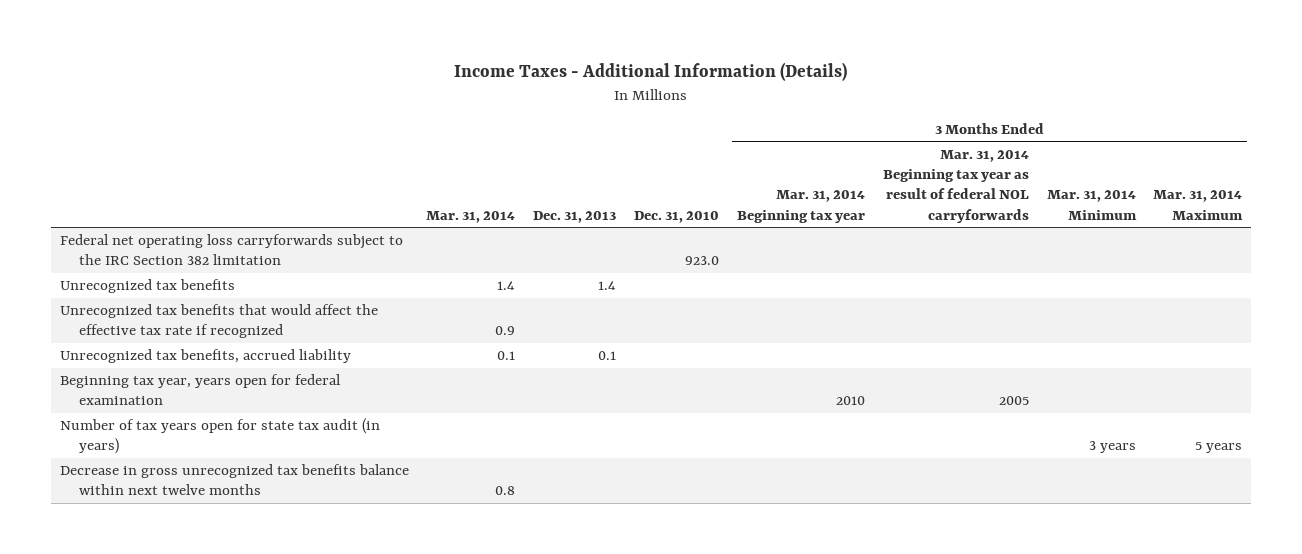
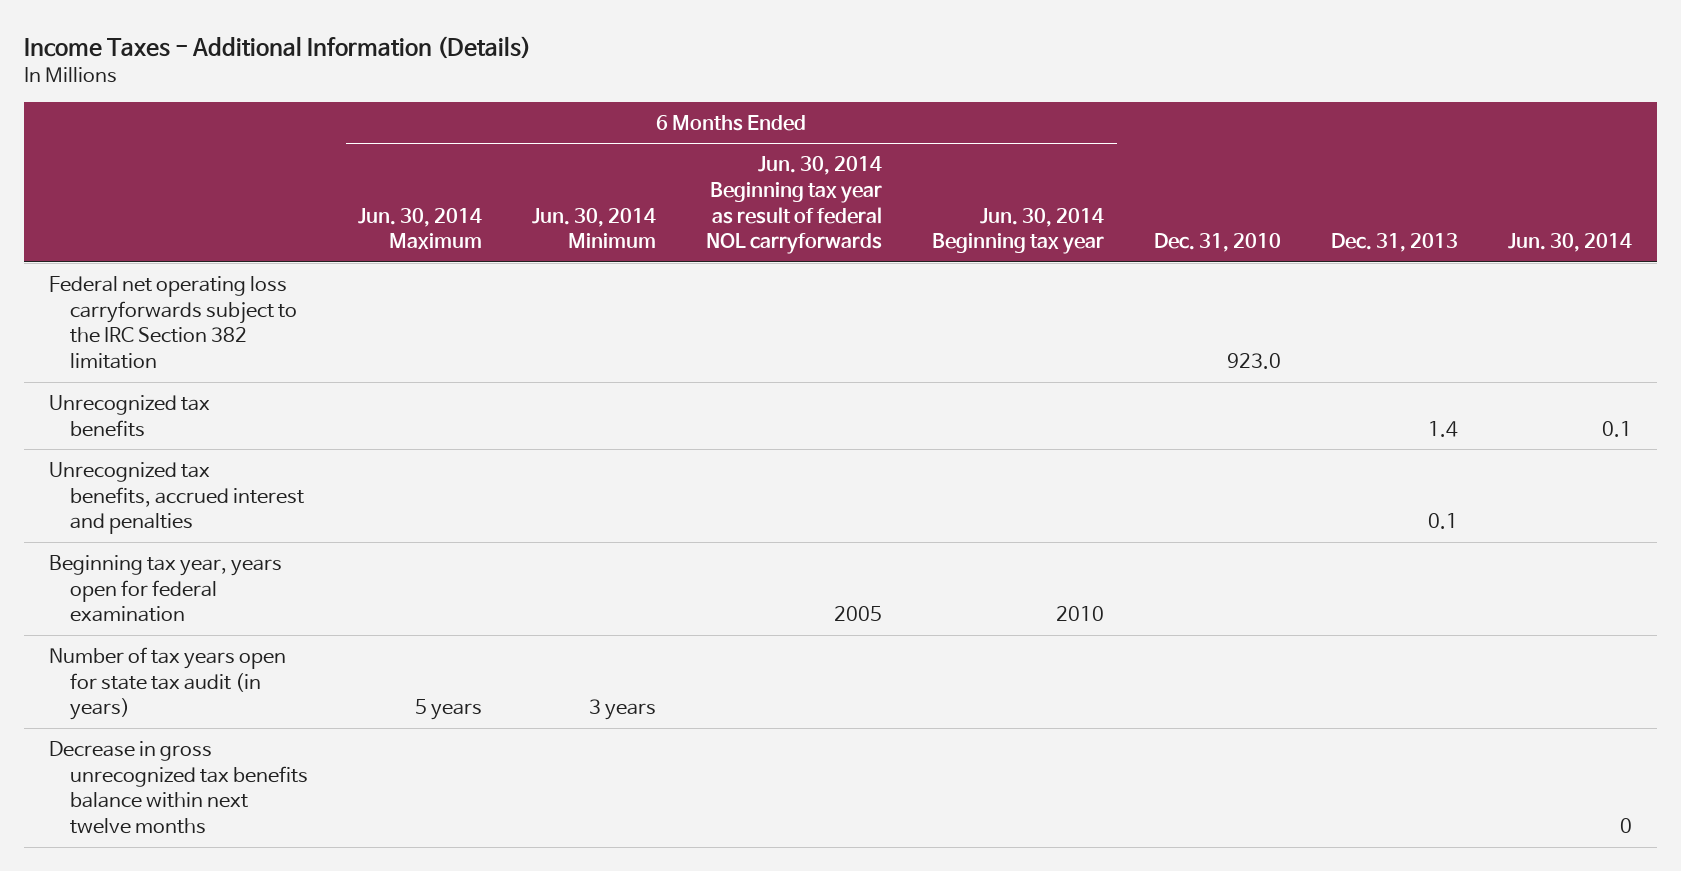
- | Mar. 31, 2014 | Dec. 31, 2013 | Dec. 31, 2010 | 3 Months Ended Mar. 31, 2014 Beginning tax year | 3 Months Ended Mar. 31, 2014 Beginning tax year as result of federal NOL carryforwards | 3 Months Ended Mar. 31, 2014 Minimum | 3 Months Ended Mar. 31, 2014 Maximum
+ | 6 Months Ended Jun. 30, 2014 Maximum | 6 Months Ended Jun. 30, 2014 Minimum | 6 Months Ended Jun. 30, 2014 Beginning tax year as result of federal NOL carryforwards | 6 Months Ended Jun. 30, 2014 Beginning tax year | Dec. 31, 2010 | Dec. 31, 2013 | Jun. 30, 2014
- Unrecognized tax benefits that would affect the effective tax rate if recognized | 0.9 | | | | | |
- Unrecognized tax benefits, accrued liability | 0.1 | 0.1 | | | | |
+ Unrecognized tax benefits, accrued interest and penalties | | | | | | 0.1 |

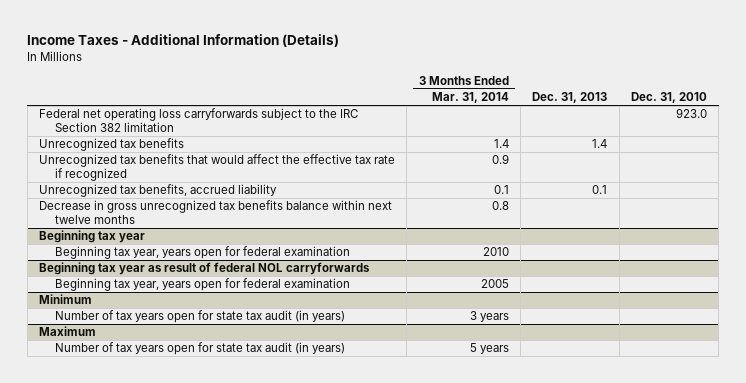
- | 6 Months Ended Jun. 30, 2014 Maximum | 6 Months Ended Jun. 30, 2014 Minimum | 6 Months Ended Jun. 30, 2014 Beginning tax year as result of federal NOL carryforwards | 6 Months Ended Jun. 30, 2014 Beginning tax year | Dec. 31, 2010 | Dec. 31, 2013 | Jun. 30, 2014
+ | 3 Months Ended Mar. 31, 2014 | Dec. 31, 2013 | Dec. 31, 2010
- Unrecognized tax benefits, accrued interest and penalties | | | | | | 0.1 |
- Beginning tax year, years open for federal examination | | | 2005 | 2010 | | |
- Number of tax years open for state tax audit (in years) | 5 years | 3 years | | | | |
+ Unrecognized tax benefits that would affect the effective tax rate if recognized | 0.9 | |
+ Unrecognized tax benefits, accrued liability | 0.1 | 0.1 |
+ Beginning tax year
+ Beginning tax year, years open for federal examination | 2010 | |
+ Beginning tax year as result of federal NOL carryforwards
+ Beginning tax year, years open for federal examination | 2005 | |
+ Minimum
+ Number of tax years open for state tax audit (in years) | 3 years | |
+ Maximum
+ Number of tax years open for state tax audit (in years) | 5 years | |

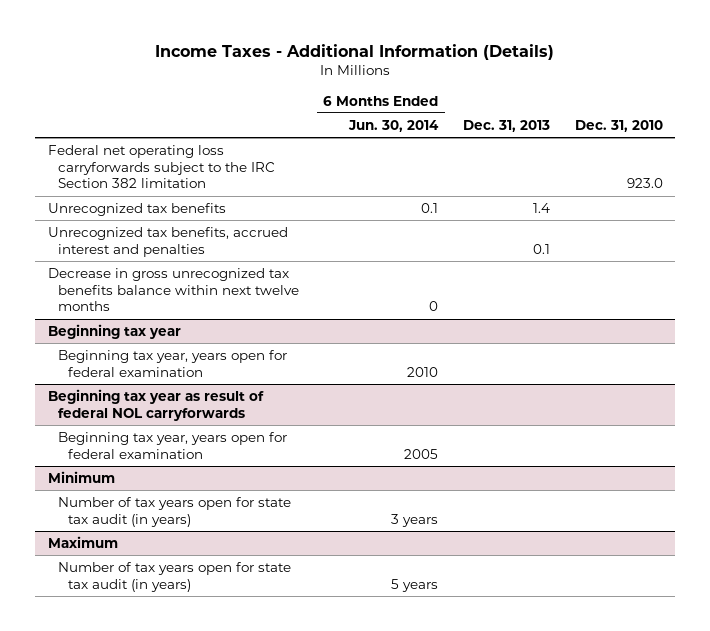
- | 3 Months Ended Mar. 31, 2014 | Dec. 31, 2013 | Dec. 31, 2010
+ | 6 Months Ended Jun. 30, 2014 | Dec. 31, 2013 | Dec. 31, 2010
- Unrecognized tax benefits that would affect the effective tax rate if recognized | 0.9 | |
- Unrecognized tax benefits, accrued liability | 0.1 | 0.1 |
+ Unrecognized tax benefits, accrued interest and penalties | | 0.1 |

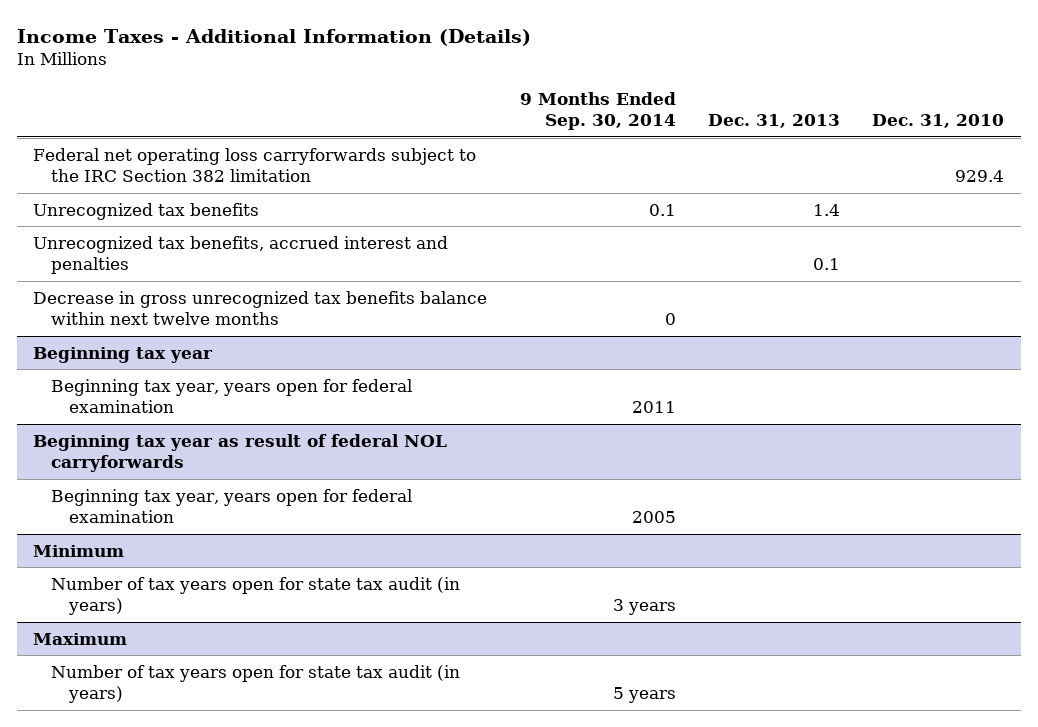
- | 6 Months Ended Jun. 30, 2014 | Dec. 31, 2013 | Dec. 31, 2010
+ | 9 Months Ended Sep. 30, 2014 | Dec. 31, 2013 | Dec. 31, 2010
- Federal net operating loss carryforwards subject to the IRC Section 382 limitation | | | 923.0
+ Federal net operating loss carryforwards subject to the IRC Section 382 limitation | | | 929.4

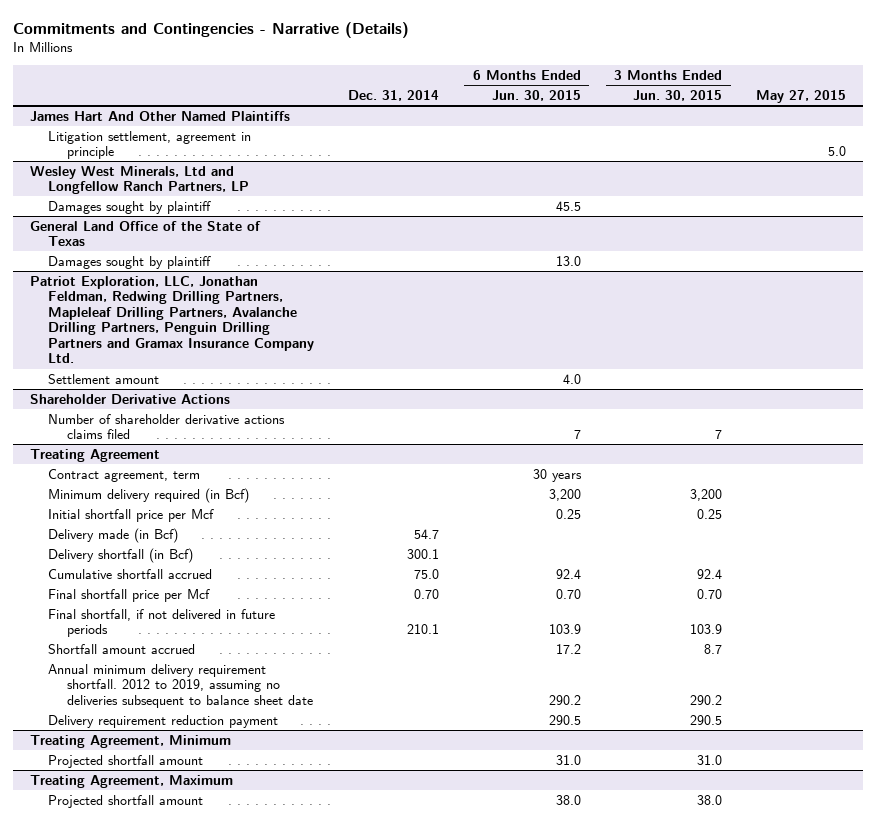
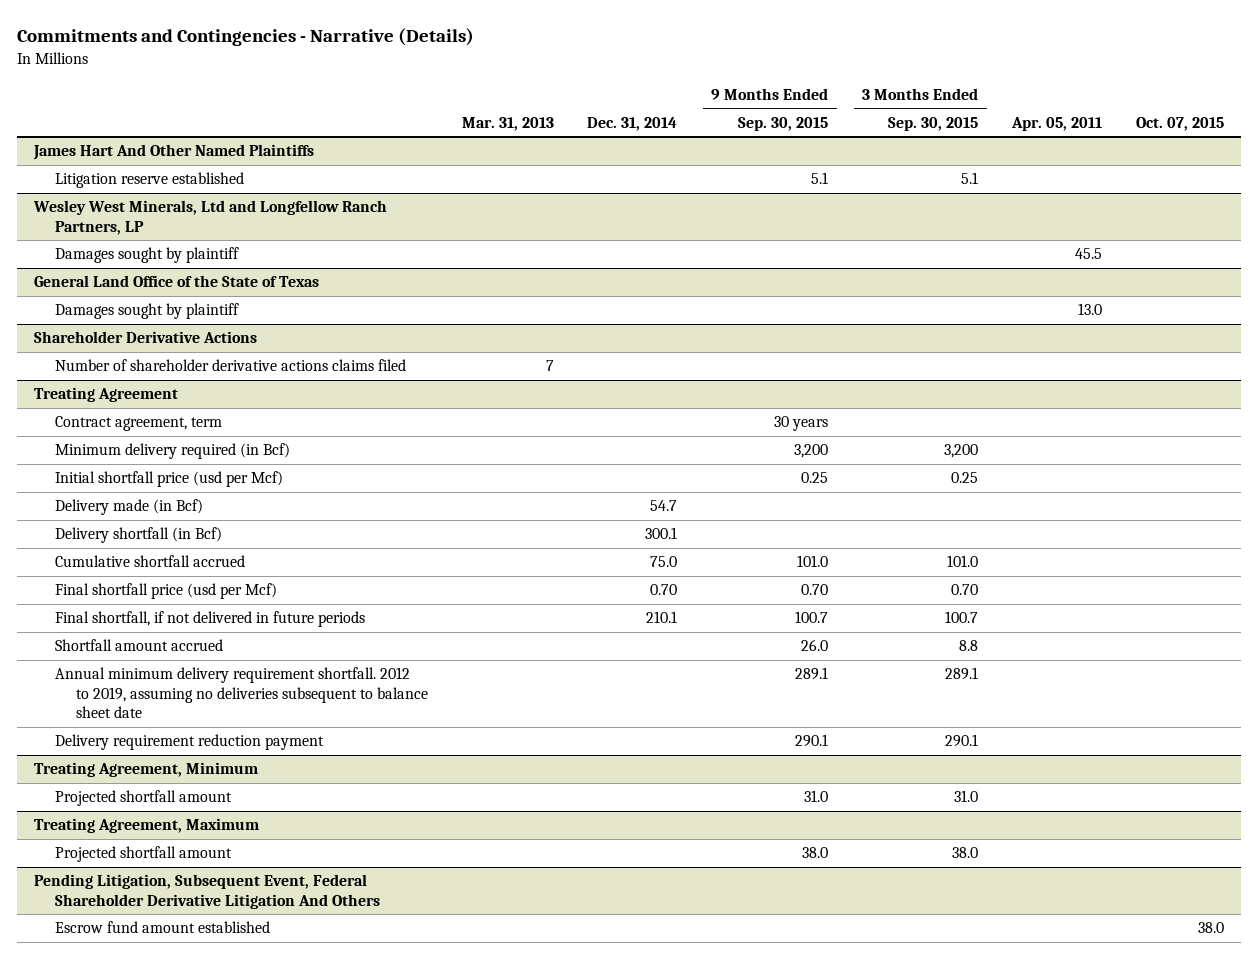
- | Dec. 31, 2014 | 6 Months Ended Jun. 30, 2015 | 3 Months Ended Jun. 30, 2015 | May 27, 2015
+ | Mar. 31, 2013 | Dec. 31, 2014 | 9 Months Ended Sep. 30, 2015 | 3 Months Ended Sep. 30, 2015 | Apr. 05, 2011 | Oct. 07, 2015
@ James Hart And Other Named Plaintiffs
- Litigation settlement, agreement in principle | | | | 5.0
+ Litigation reserve established | | | 5.1 | 5.1 | |
- Patriot Exploration, LLC, Jonathan Feldman, Redwing Drilling Partners, Mapleleaf Drilling Partners, Avalanche Drilling Partners, Penguin Drilling Partners and Gramax Insurance Company Ltd.
- Settlement amount | | 4.0 | |
@ Treating Agreement
- Initial shortfall price per Mcf | | 0.25 | 0.25 |
+ Initial shortfall price (usd per Mcf) | | | 0.25 | 0.25 | |
- Final shortfall price per Mcf | 0.70 | 0.70 | 0.70 |
+ Final shortfall price (usd per Mcf) | | 0.70 | 0.70 | 0.70 | |
+ Pending Litigation, Subsequent Event, Federal Shareholder Derivative Litigation And Others
+ Escrow fund amount established | | | | | | 38.0

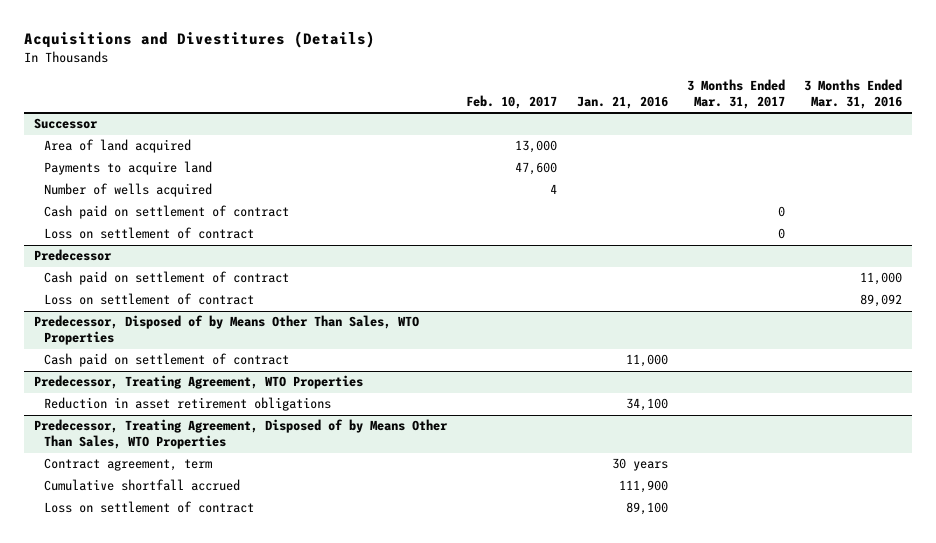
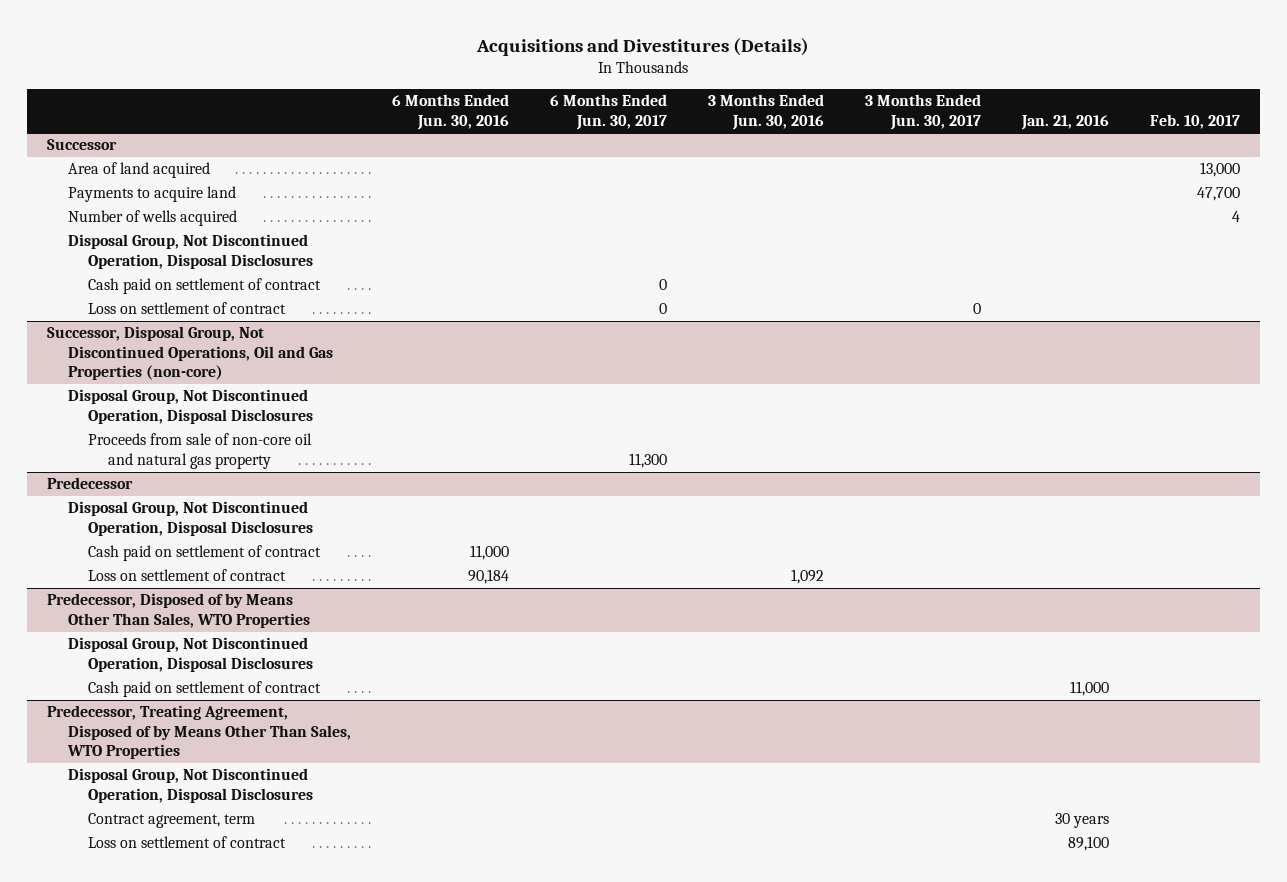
- | Feb. 10, 2017 | Jan. 21, 2016 | 3 Months Ended Mar. 31, 2017 | 3 Months Ended Mar. 31, 2016
+ | 6 Months Ended Jun. 30, 2016 | 6 Months Ended Jun. 30, 2017 | 3 Months Ended Jun. 30, 2016 | 3 Months Ended Jun. 30, 2017 | Jan. 21, 2016 | Feb. 10, 2017
@ Successor
- Payments to acquire land | 47,600 | | |
+ Payments to acquire land | | | | | | 47,700
+ Disposal Group, Not Discontinued Operation, Disposal Disclosures
+ Successor, Disposal Group, Not Discontinued Operations, Oil and Gas Properties (non-core)
+ Disposal Group, Not Discontinued Operation, Disposal Disclosures
+ Proceeds from sale of non-core oil and natural gas property | | 11,300 | | | |
@ Predecessor
+ Disposal Group, Not Discontinued Operation, Disposal Disclosures
@ Predecessor, Disposed of by Means Other Than Sales, WTO Properties
+ Disposal Group, Not Discontinued Operation, Disposal Disclosures
- Predecessor, Treating Agreement, WTO Properties
- Reduction in asset retirement obligations | | 34,100 | |
@ Predecessor, Treating Agreement, Disposed of by Means Other Than Sales, WTO Properties
+ Disposal Group, Not Discontinued Operation, Disposal Disclosures
- Cumulative shortfall accrued | | 111,900 | |

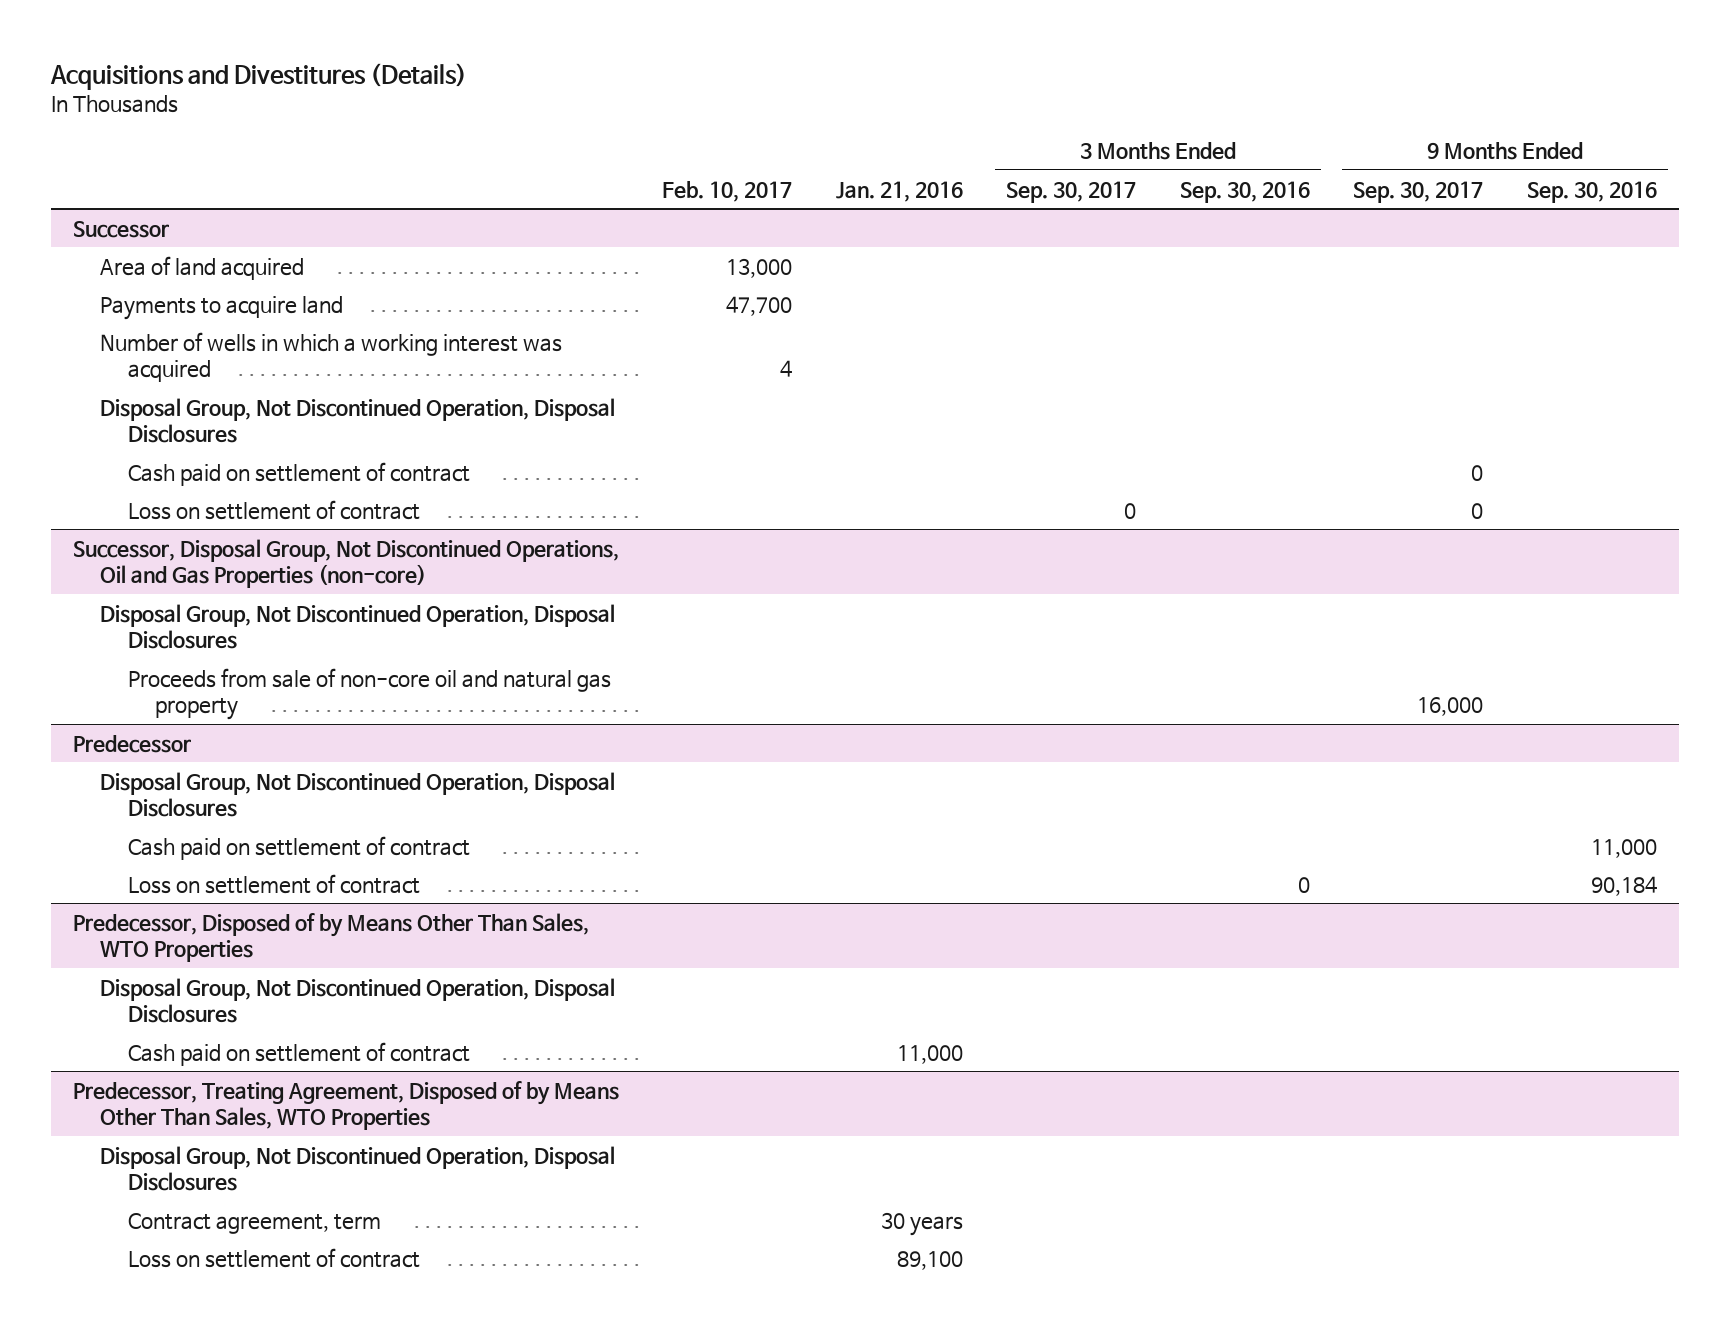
- | 6 Months Ended Jun. 30, 2016 | 6 Months Ended Jun. 30, 2017 | 3 Months Ended Jun. 30, 2016 | 3 Months Ended Jun. 30, 2017 | Jan. 21, 2016 | Feb. 10, 2017
+ | Feb. 10, 2017 | Jan. 21, 2016 | 3 Months Ended Sep. 30, 2017 | 3 Months Ended Sep. 30, 2016 | 9 Months Ended Sep. 30, 2017 | 9 Months Ended Sep. 30, 2016
@ Successor
- Number of wells acquired | | | | | | 4
+ Number of wells in which a working interest was acquired | 4 | | | | |

